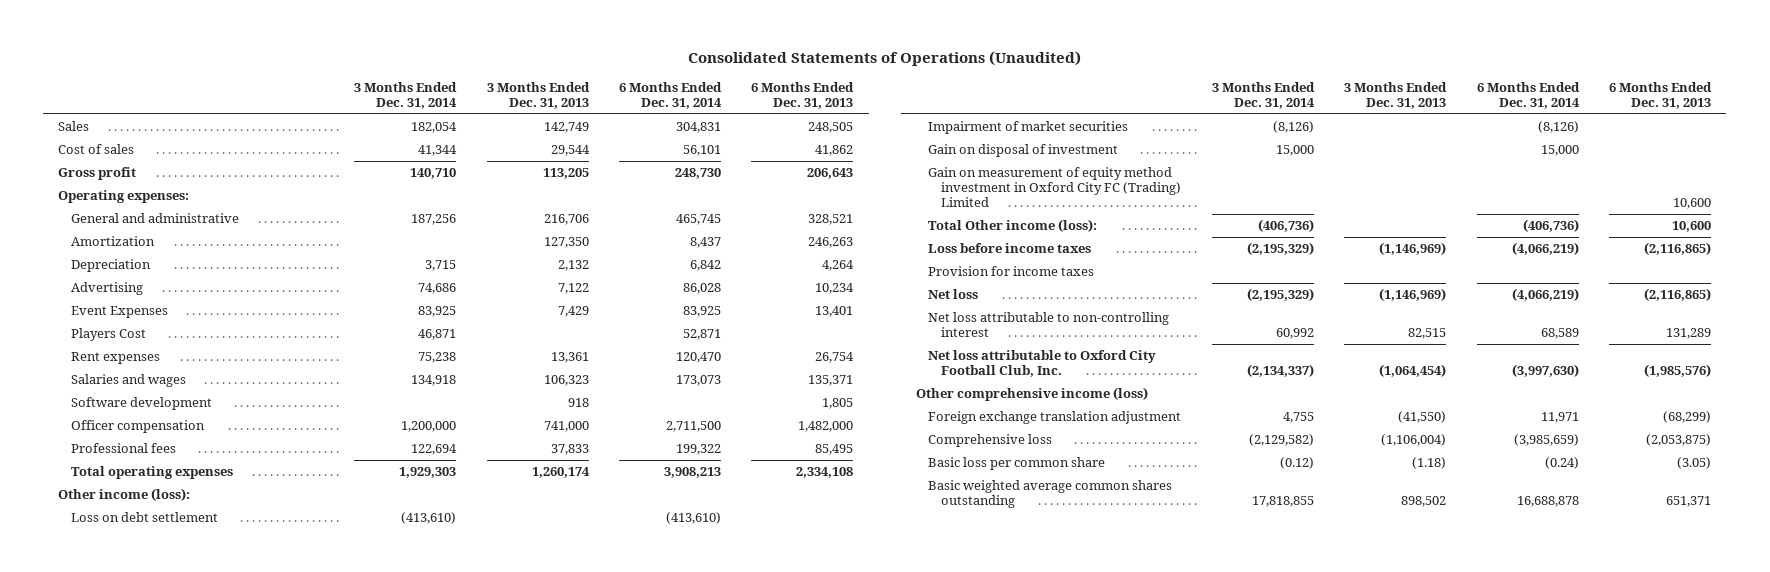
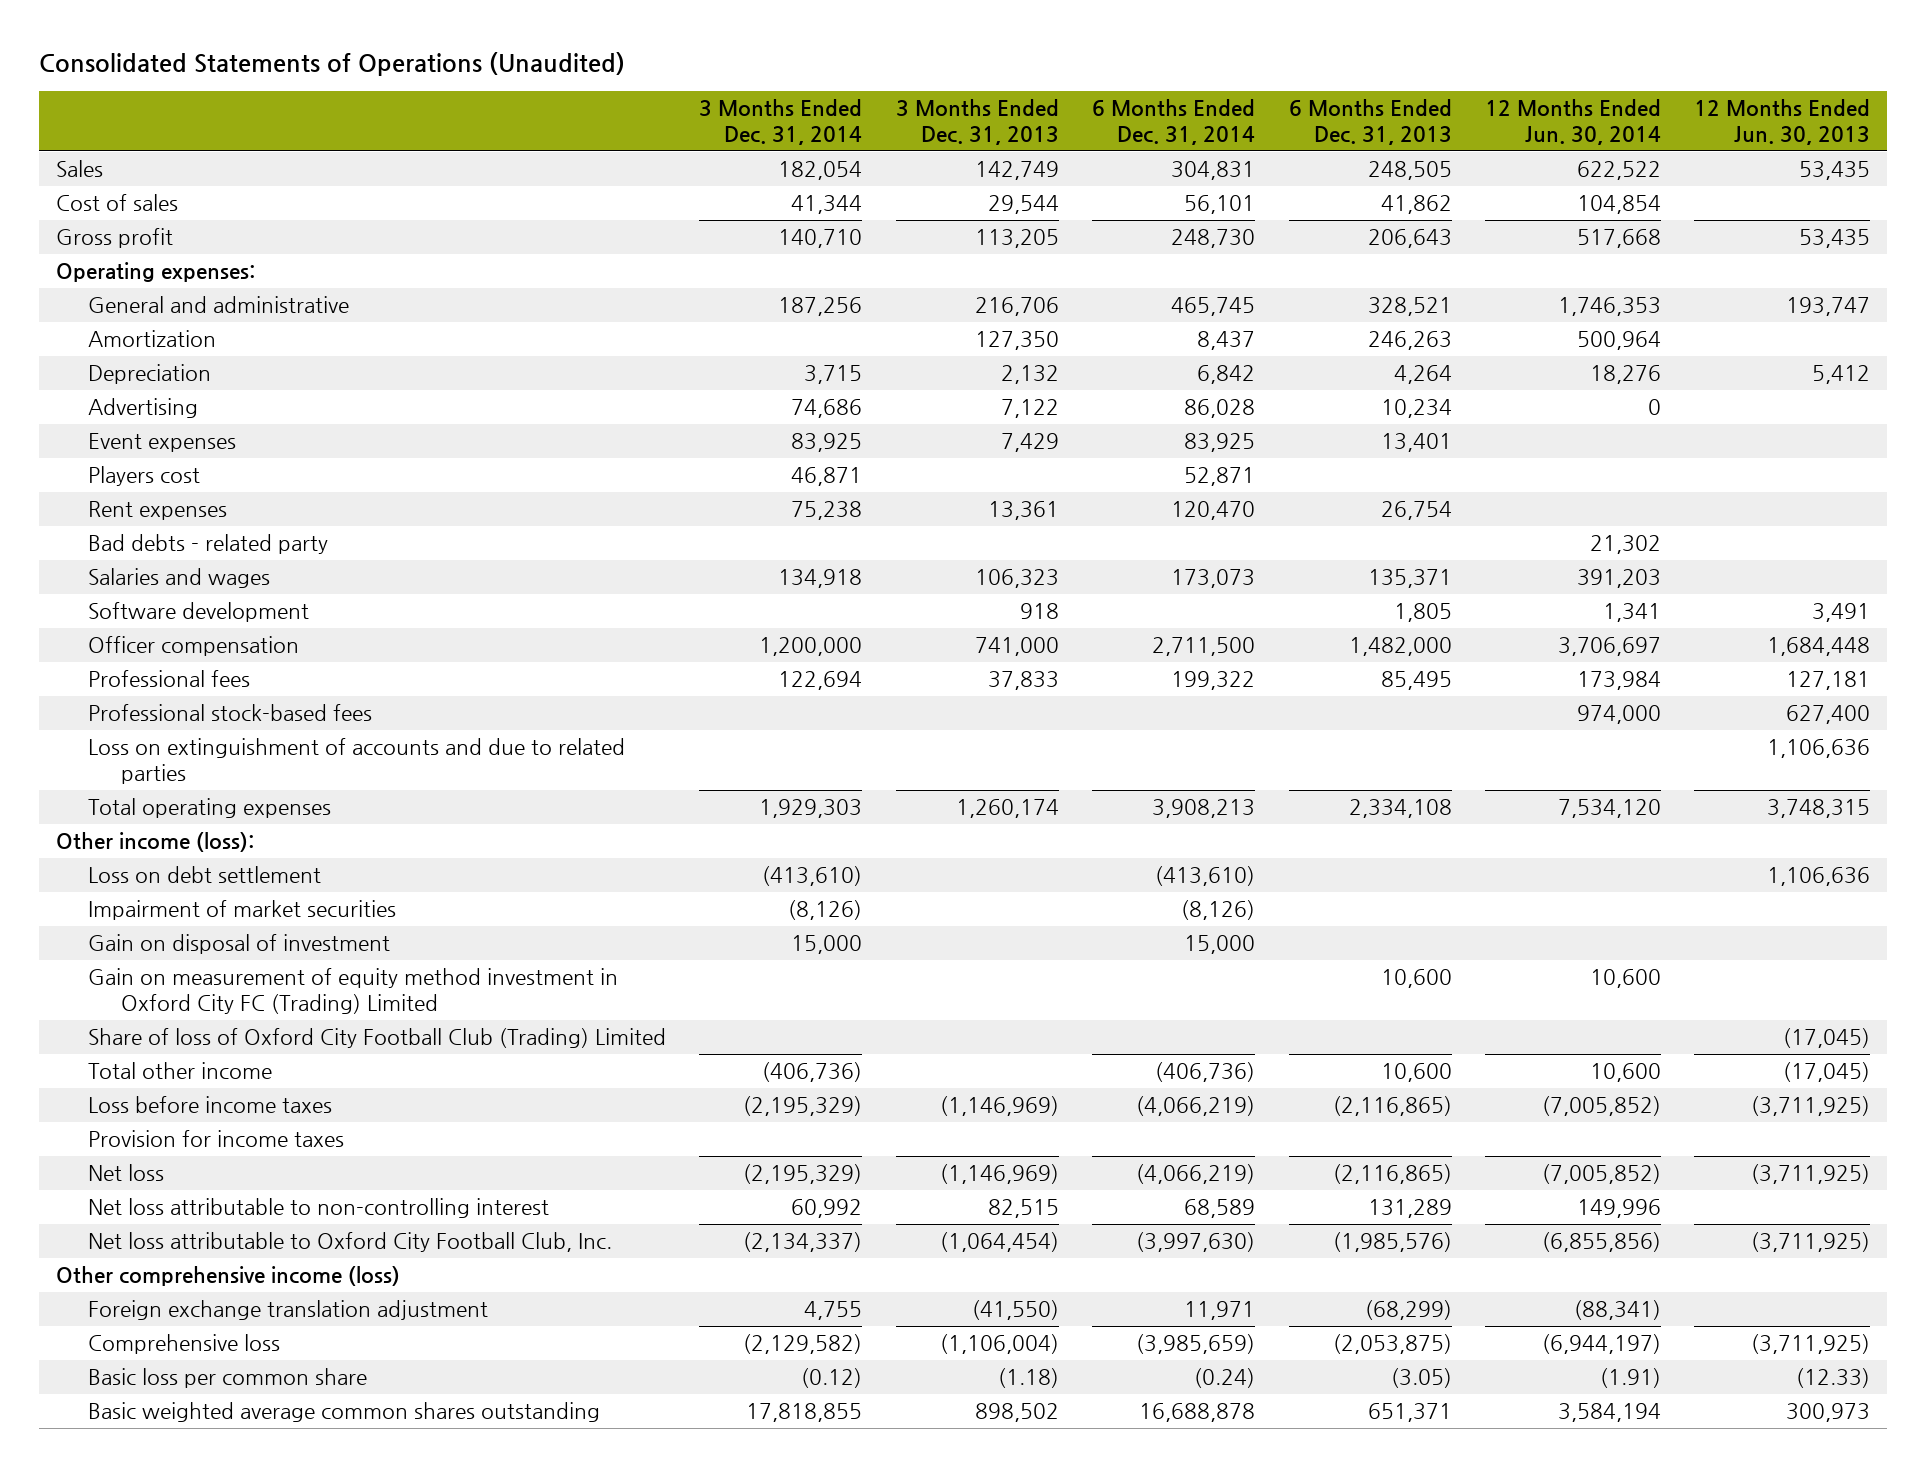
- | 3 Months Ended Dec. 31, 2014 | 3 Months Ended Dec. 31, 2013 | 6 Months Ended Dec. 31, 2014 | 6 Months Ended Dec. 31, 2013
+ | 3 Months Ended Dec. 31, 2014 | 3 Months Ended Dec. 31, 2013 | 6 Months Ended Dec. 31, 2014 | 6 Months Ended Dec. 31, 2013 | 12 Months Ended Jun. 30, 2014 | 12 Months Ended Jun. 30, 2013
- Event Expenses | 83,925 | 7,429 | 83,925 | 13,401
- Players Cost | 46,871 | | 52,871 |
+ Event expenses | 83,925 | 7,429 | 83,925 | 13,401 | |
+ Players cost | 46,871 | | 52,871 | | |
+ Bad debts - related party | | | | | 21,302 |
+ Professional stock-based fees | | | | | 974,000 | 627,400
+ Loss on extinguishment of accounts and due to related parties | | | | | | 1,106,636
- Total Other income (loss): | (406,736) | | (406,736) | 10,600
+ Share of loss of Oxford City Football Club (Trading) Limited | | | | | | (17,045)
+ Total other income | (406,736) | | (406,736) | 10,600 | 10,600 | (17,045)

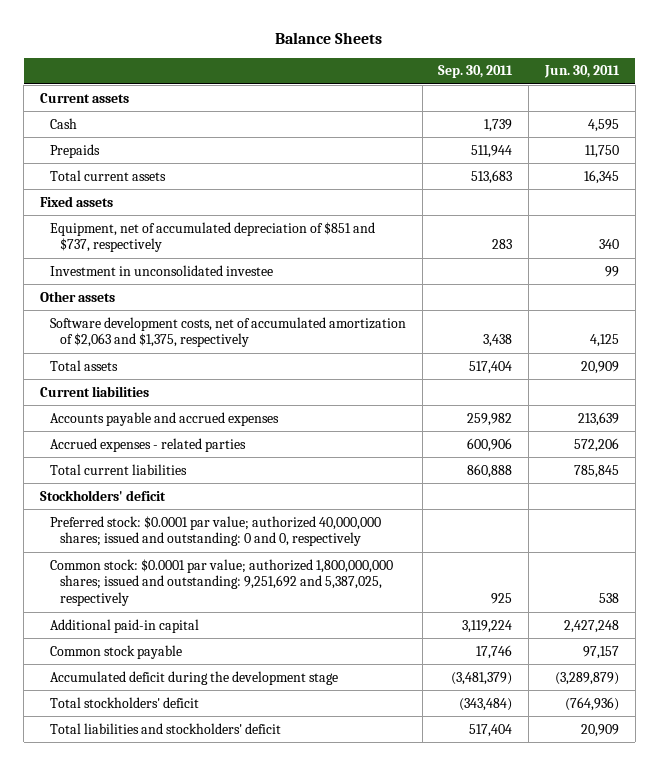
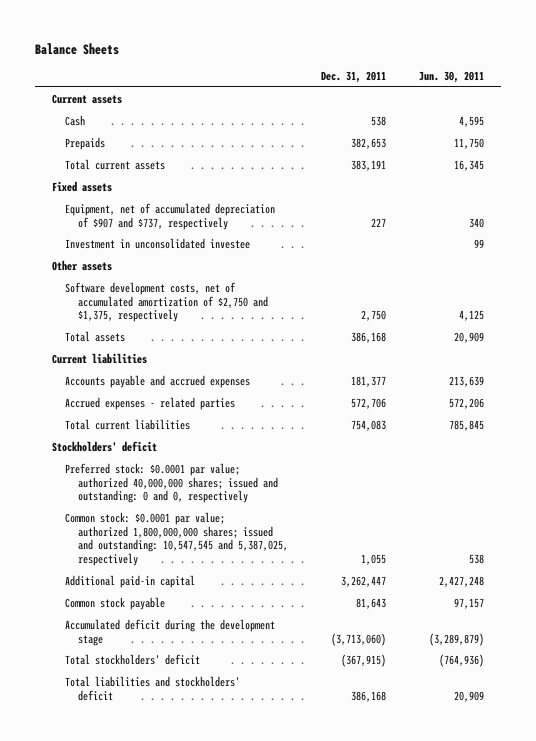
- | Sep. 30, 2011 | Jun. 30, 2011
+ | Dec. 31, 2011 | Jun. 30, 2011
- Equipment, net of accumulated depreciation of $851 and $737, respectively | 283 | 340
+ Equipment, net of accumulated depreciation of $907 and $737, respectively | 227 | 340
- Software development costs, net of accumulated amortization of $2,063 and $1,375, respectively | 3,438 | 4,125
+ Software development costs, net of accumulated amortization of $2,750 and $1,375, respectively | 2,750 | 4,125
- Common stock: $0.0001 par value; authorized 1,800,000,000 shares; issued and outstanding: 9,251,692 and 5,387,025, respectively | 925 | 538
+ Common stock: $0.0001 par value; authorized 1,800,000,000 shares; issued and outstanding: 10,547,545 and 5,387,025, respectively | 1,055 | 538

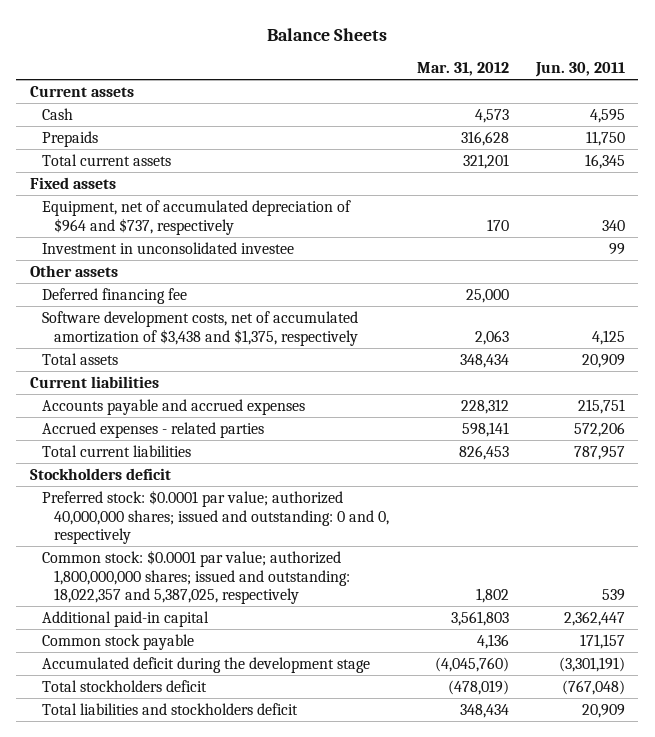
- | Dec. 31, 2011 | Jun. 30, 2011
+ | Mar. 31, 2012 | Jun. 30, 2011
- Equipment, net of accumulated depreciation of $907 and $737, respectively | 227 | 340
+ Equipment, net of accumulated depreciation of $964 and $737, respectively | 170 | 340
- Software development costs, net of accumulated amortization of $2,750 and $1,375, respectively | 2,750 | 4,125
+ Deferred financing fee | 25,000 |
+ Software development costs, net of accumulated amortization of $3,438 and $1,375, respectively | 2,063 | 4,125
- Accounts payable and accrued expenses | 181,377 | 213,639
+ Accounts payable and accrued expenses | 228,312 | 215,751
- Total current liabilities | 754,083 | 785,845
- Stockholders' deficit
+ Total current liabilities | 826,453 | 787,957
+ Stockholders deficit
- Common stock: $0.0001 par value; authorized 1,800,000,000 shares; issued and outstanding: 10,547,545 and 5,387,025, respectively | 1,055 | 538
- Additional paid-in capital | 3,262,447 | 2,427,248
- Common stock payable | 81,643 | 97,157
- Accumulated deficit during the development stage | (3,713,060) | (3,289,879)
- Total stockholders' deficit | (367,915) | (764,936)
- Total liabilities and stockholders' deficit | 386,168 | 20,909
+ Common stock: $0.0001 par value; authorized 1,800,000,000 shares; issued and outstanding: 18,022,357 and 5,387,025, respectively | 1,802 | 539
+ Additional paid-in capital | 3,561,803 | 2,362,447
+ Common stock payable | 4,136 | 171,157
+ Accumulated deficit during the development stage | (4,045,760) | (3,301,191)
+ Total stockholders deficit | (478,019) | (767,048)
+ Total liabilities and stockholders deficit | 348,434 | 20,909

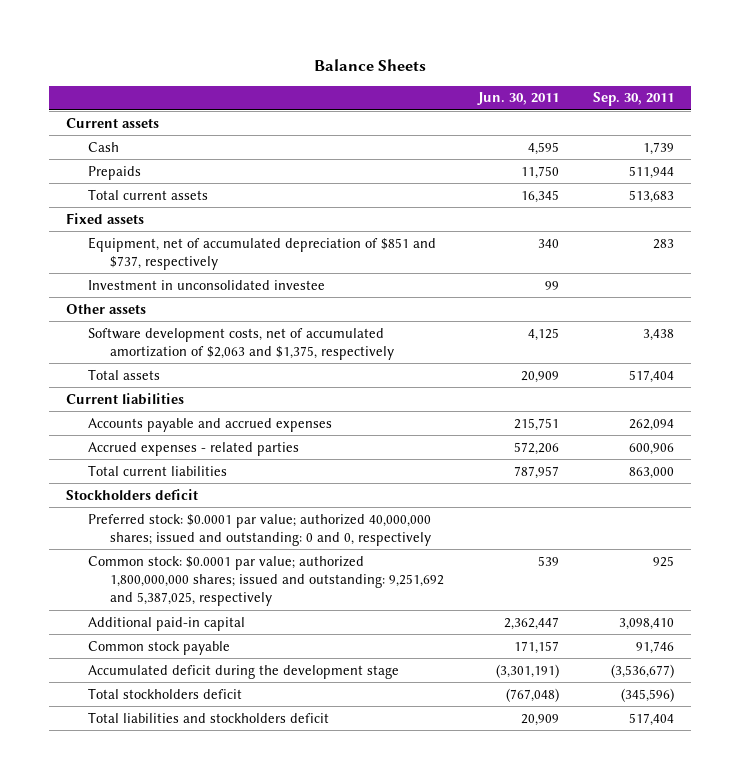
- | Mar. 31, 2012 | Jun. 30, 2011
+ | Jun. 30, 2011 | Sep. 30, 2011
- Equipment, net of accumulated depreciation of $964 and $737, respectively | 170 | 340
+ Equipment, net of accumulated depreciation of $851 and $737, respectively | 340 | 283
- Deferred financing fee | 25,000 |
- Software development costs, net of accumulated amortization of $3,438 and $1,375, respectively | 2,063 | 4,125
+ Software development costs, net of accumulated amortization of $2,063 and $1,375, respectively | 4,125 | 3,438
- Common stock: $0.0001 par value; authorized 1,800,000,000 shares; issued and outstanding: 18,022,357 and 5,387,025, respectively | 1,802 | 539
+ Common stock: $0.0001 par value; authorized 1,800,000,000 shares; issued and outstanding: 9,251,692 and 5,387,025, respectively | 539 | 925

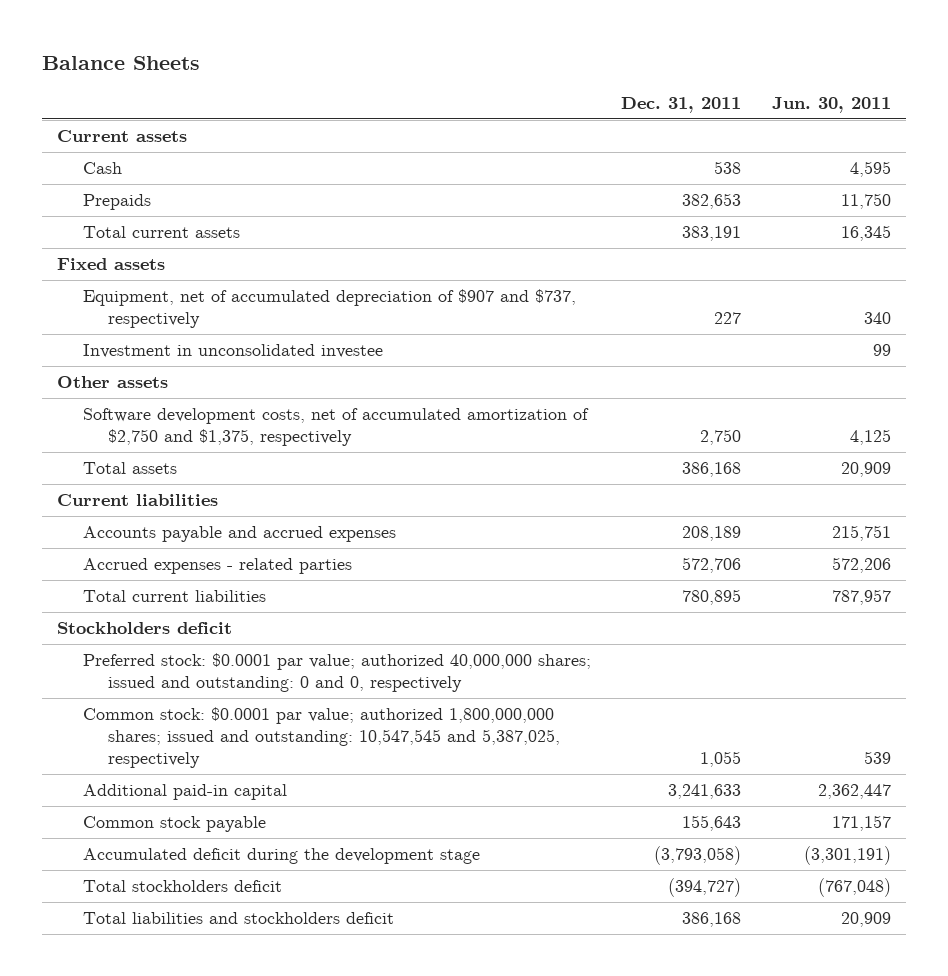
- | Jun. 30, 2011 | Sep. 30, 2011
+ | Dec. 31, 2011 | Jun. 30, 2011
- Equipment, net of accumulated depreciation of $851 and $737, respectively | 340 | 283
+ Equipment, net of accumulated depreciation of $907 and $737, respectively | 227 | 340
- Software development costs, net of accumulated amortization of $2,063 and $1,375, respectively | 4,125 | 3,438
+ Software development costs, net of accumulated amortization of $2,750 and $1,375, respectively | 2,750 | 4,125
- Common stock: $0.0001 par value; authorized 1,800,000,000 shares; issued and outstanding: 9,251,692 and 5,387,025, respectively | 539 | 925
+ Common stock: $0.0001 par value; authorized 1,800,000,000 shares; issued and outstanding: 10,547,545 and 5,387,025, respectively | 1,055 | 539

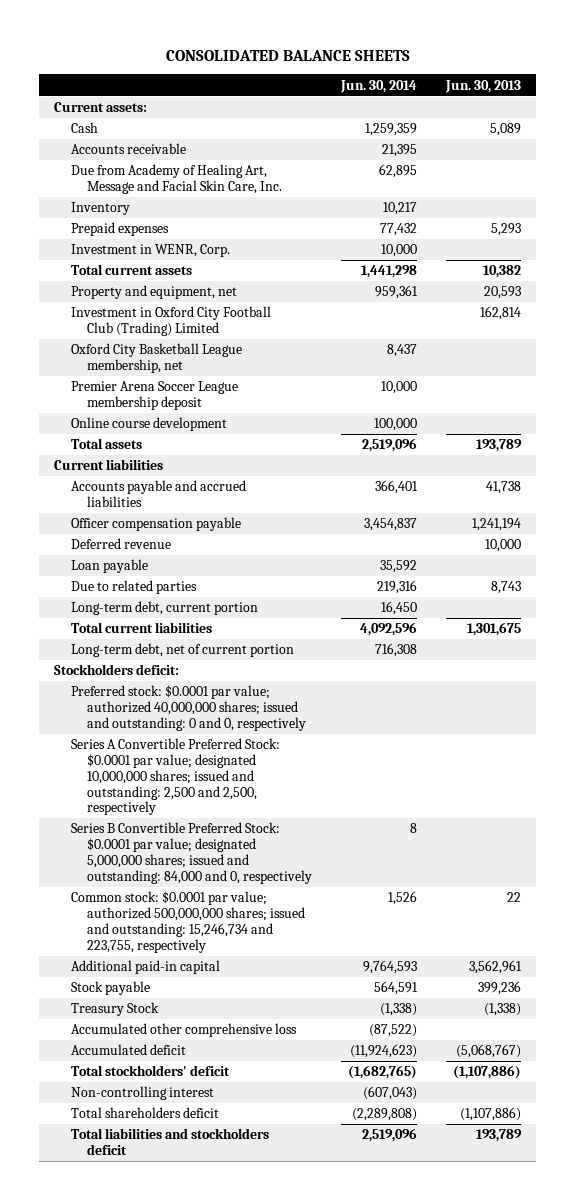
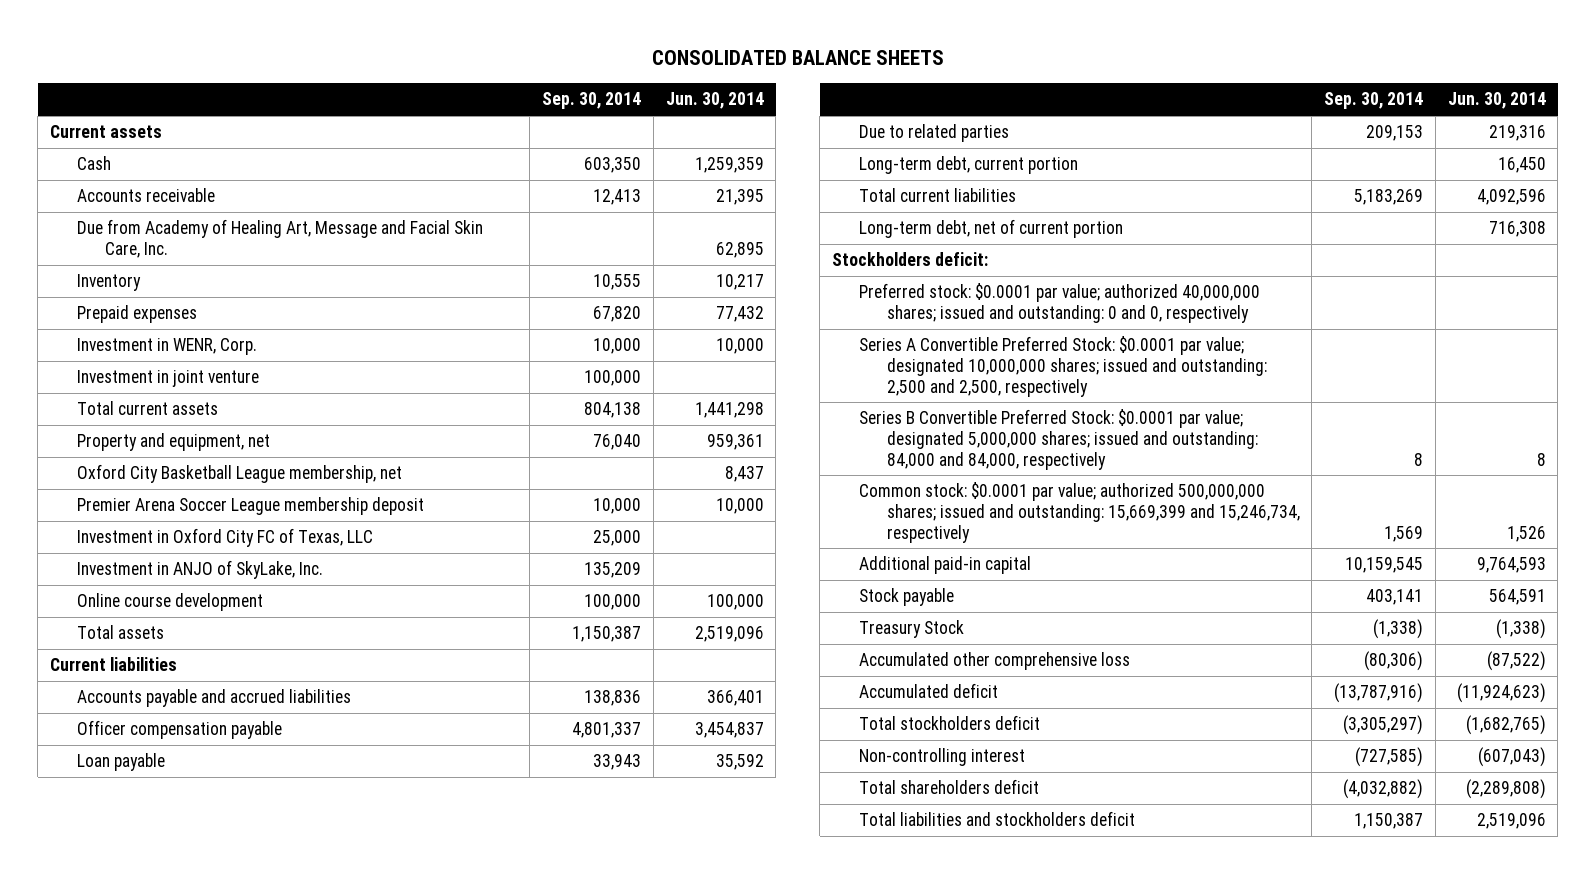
- | Jun. 30, 2014 | Jun. 30, 2013
+ | Sep. 30, 2014 | Jun. 30, 2014
- Current assets:
+ Current assets
+ Investment in joint venture | 100,000 |
- Investment in Oxford City Football Club (Trading) Limited | | 162,814
+ Investment in Oxford City FC of Texas, LLC | 25,000 |
+ Investment in ANJO of SkyLake, Inc. | 135,209 |
- Deferred revenue | | 10,000
- Series B Convertible Preferred Stock: $0.0001 par value; designated 5,000,000 shares; issued and outstanding: 84,000 and 0, respectively | 8 |
- Common stock: $0.0001 par value; authorized 500,000,000 shares; issued and outstanding: 15,246,734 and 223,755, respectively | 1,526 | 22
+ Series B Convertible Preferred Stock: $0.0001 par value; designated 5,000,000 shares; issued and outstanding: 84,000 and 84,000, respectively | 8 | 8
+ Common stock: $0.0001 par value; authorized 500,000,000 shares; issued and outstanding: 15,669,399 and 15,246,734, respectively | 1,569 | 1,526
- Total stockholders' deficit | (1,682,765) | (1,107,886)
+ Total stockholders deficit | (3,305,297) | (1,682,765)

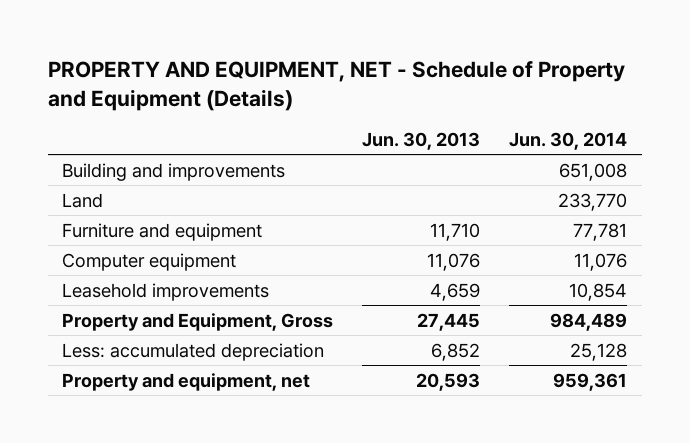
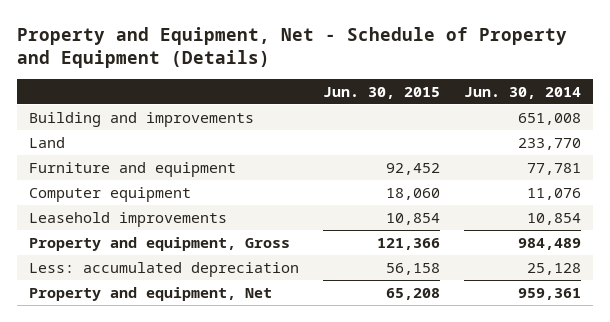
- PROPERTY AND EQUIPMENT, NET - Schedule of Property and Equipment (Details)
+ Property and Equipment, Net - Schedule of Property and Equipment (Details)
- | Jun. 30, 2013 | Jun. 30, 2014
+ | Jun. 30, 2015 | Jun. 30, 2014
- Property and Equipment, Gross | 27,445 | 984,489
+ Property and equipment, Gross | 121,366 | 984,489
- Property and equipment, net | 20,593 | 959,361
+ Property and equipment, Net | 65,208 | 959,361

